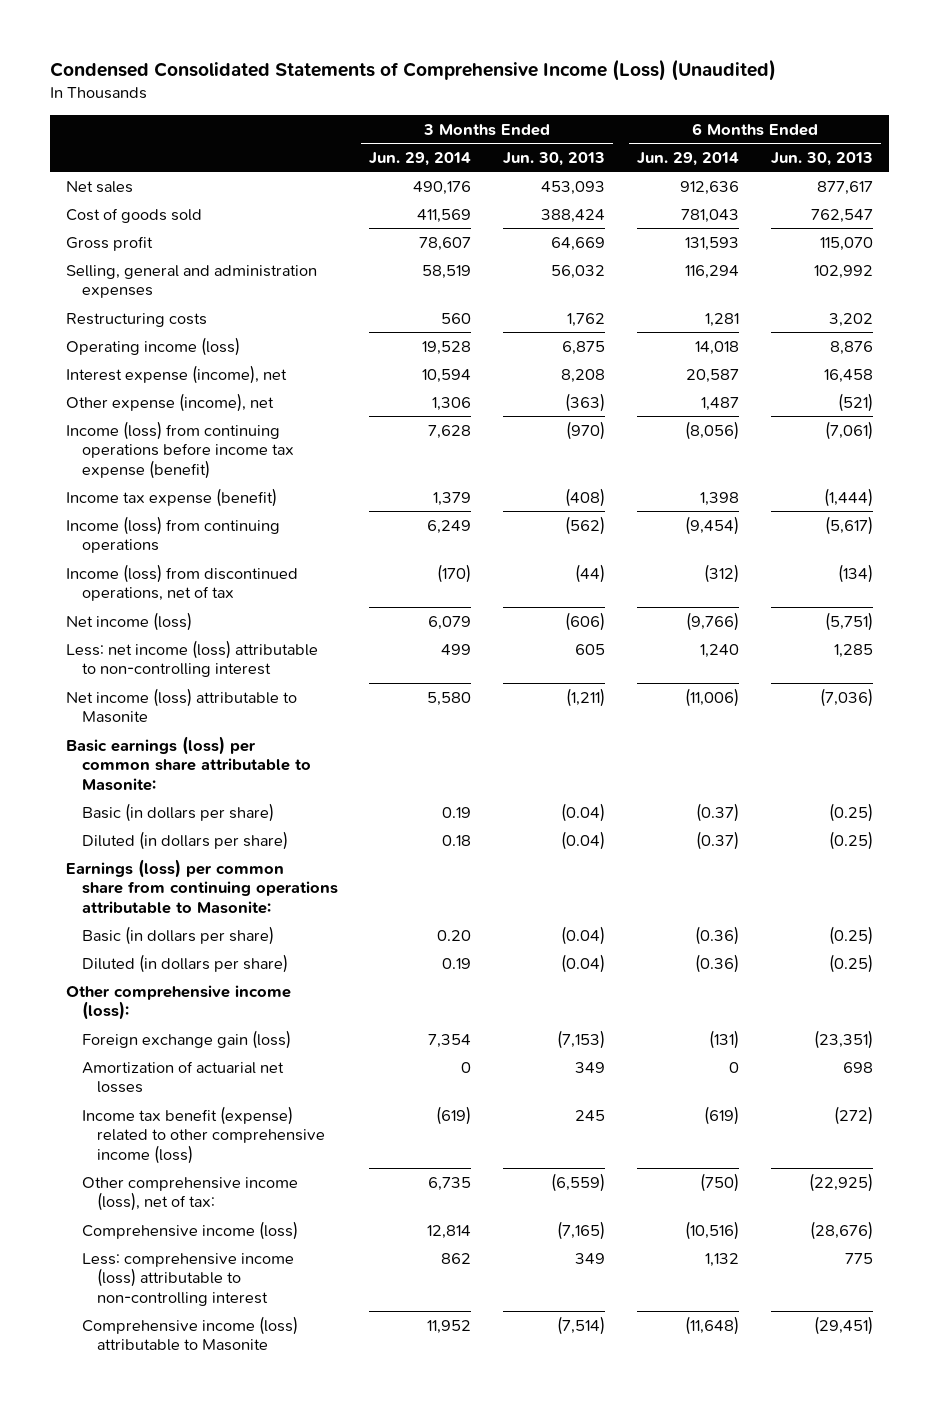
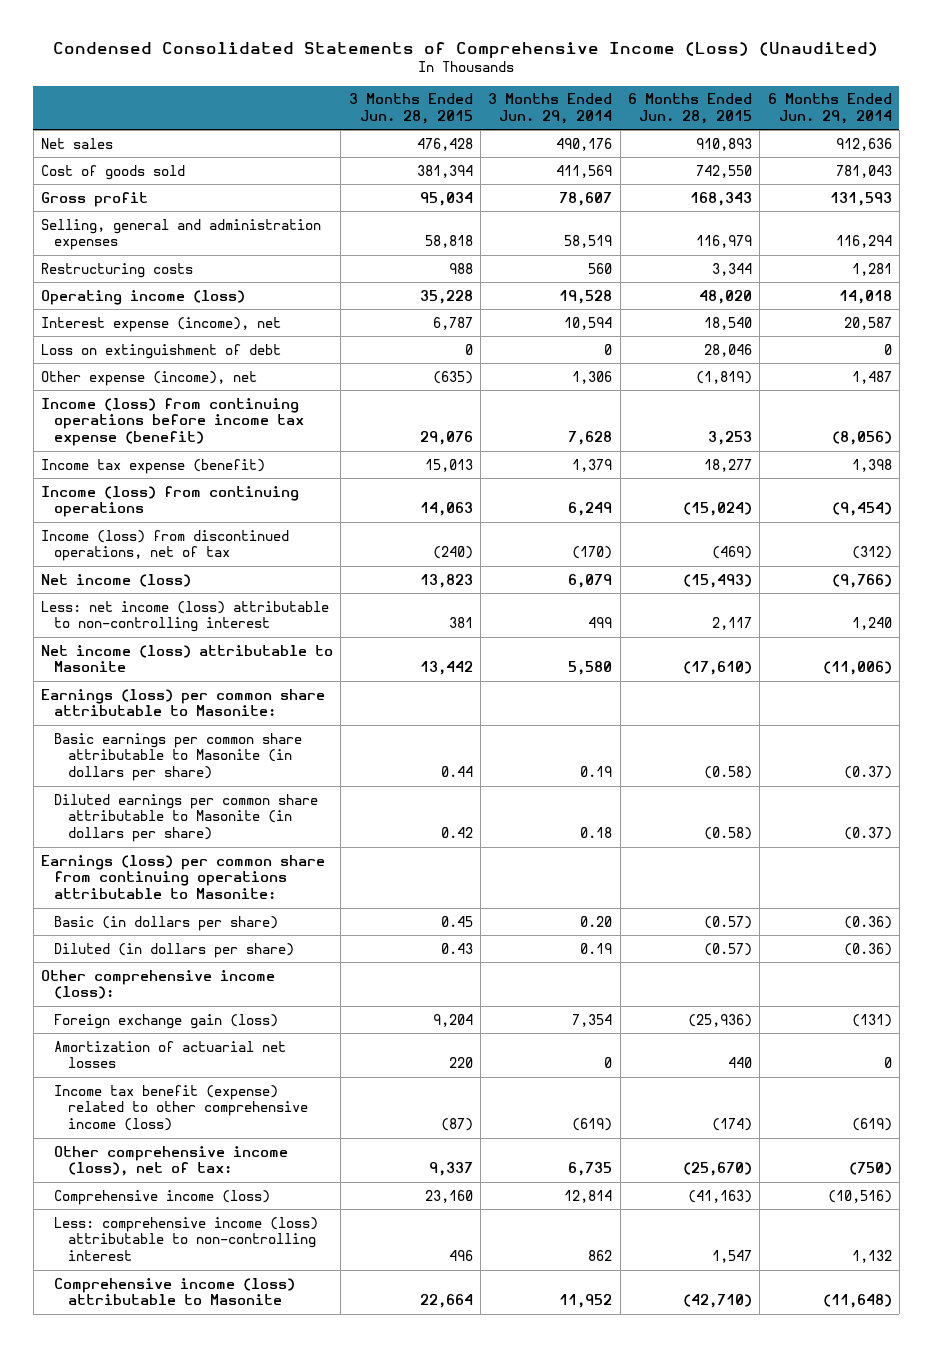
- | 3 Months Ended Jun. 29, 2014 | 3 Months Ended Jun. 30, 2013 | 6 Months Ended Jun. 29, 2014 | 6 Months Ended Jun. 30, 2013
+ | 3 Months Ended Jun. 28, 2015 | 3 Months Ended Jun. 29, 2014 | 6 Months Ended Jun. 28, 2015 | 6 Months Ended Jun. 29, 2014
+ Loss on extinguishment of debt | 0 | 0 | 28,046 | 0
- Basic earnings (loss) per common share attributable to Masonite:
- Basic (in dollars per share) | 0.19 | (0.04) | (0.37) | (0.25)
- Diluted (in dollars per share) | 0.18 | (0.04) | (0.37) | (0.25)
+ Earnings (loss) per common share attributable to Masonite:
+ Basic earnings per common share attributable to Masonite (in dollars per share) | 0.44 | 0.19 | (0.58) | (0.37)
+ Diluted earnings per common share attributable to Masonite (in dollars per share) | 0.42 | 0.18 | (0.58) | (0.37)

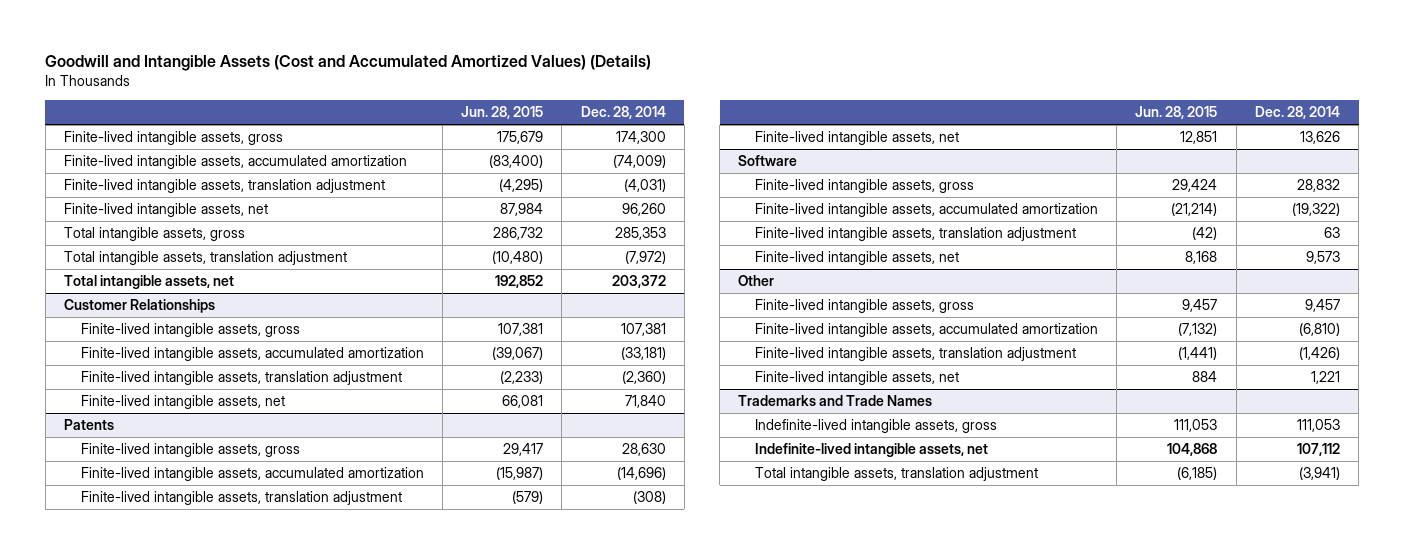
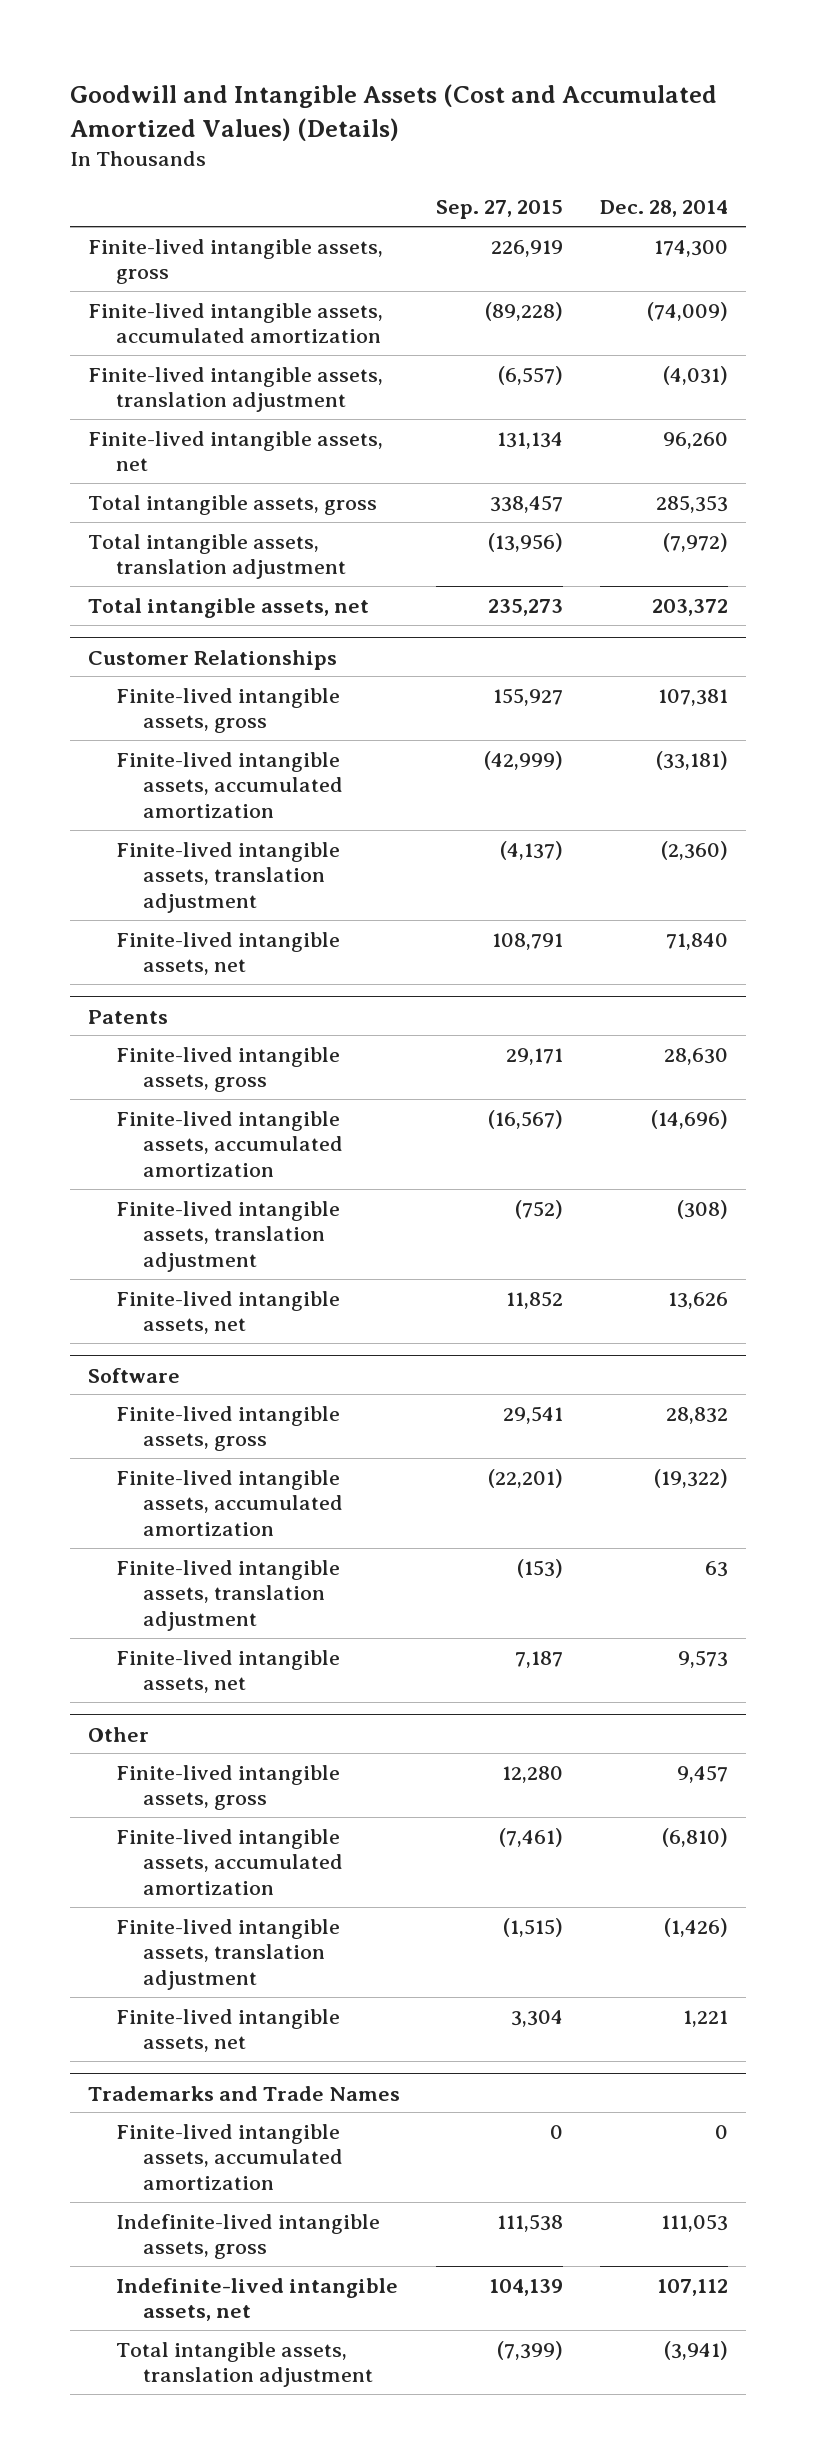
- | Jun. 28, 2015 | Dec. 28, 2014
+ | Sep. 27, 2015 | Dec. 28, 2014
@ Trademarks and Trade Names
+ Finite-lived intangible assets, accumulated amortization | 0 | 0

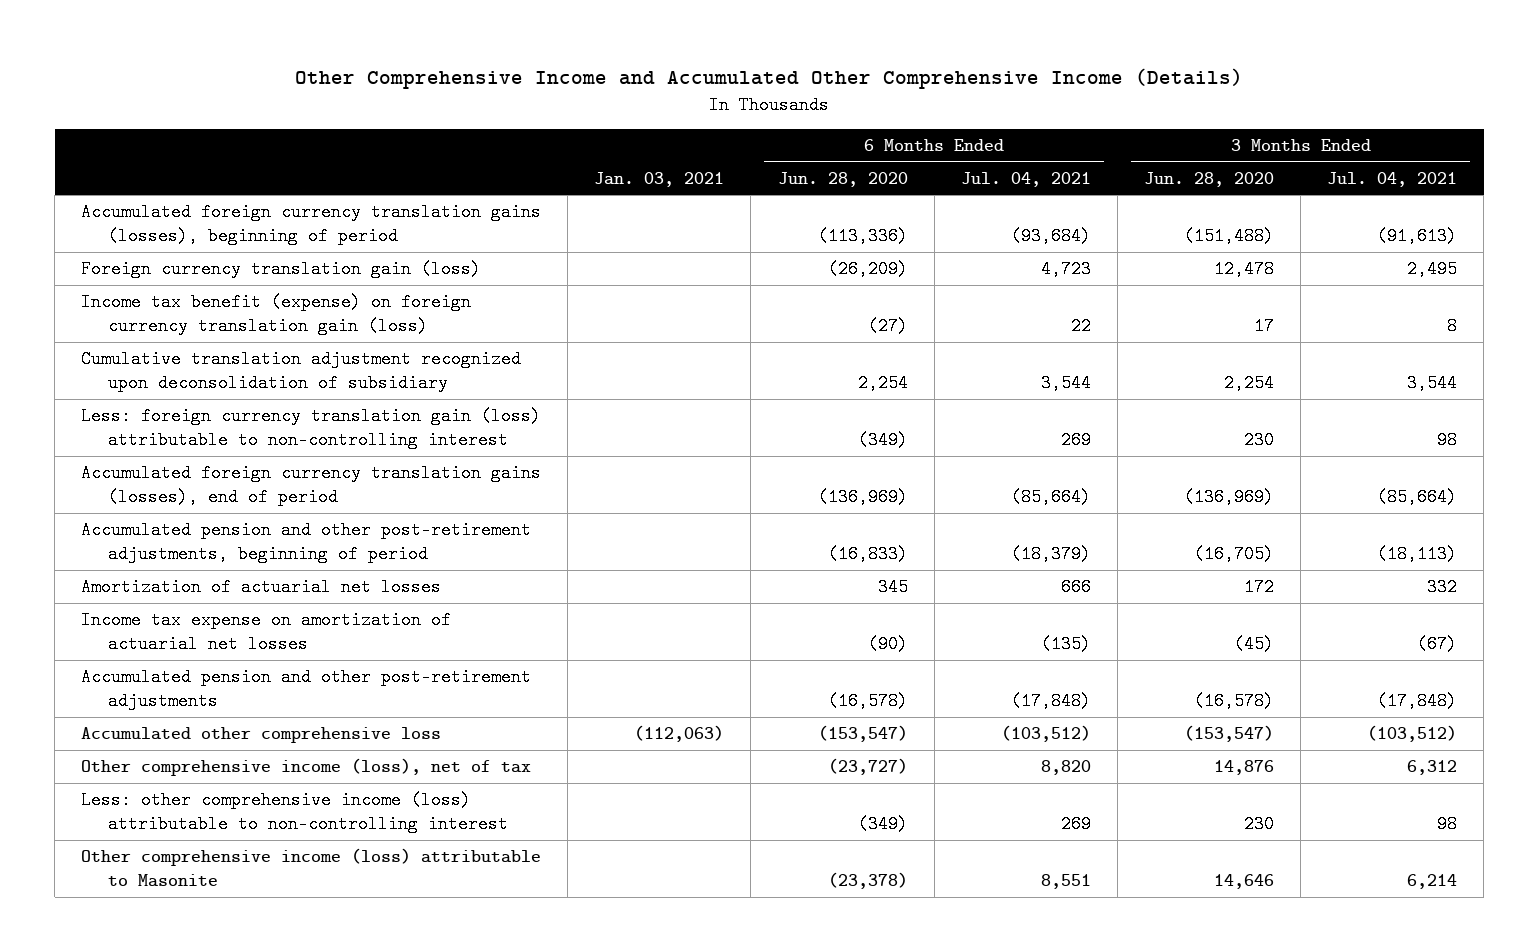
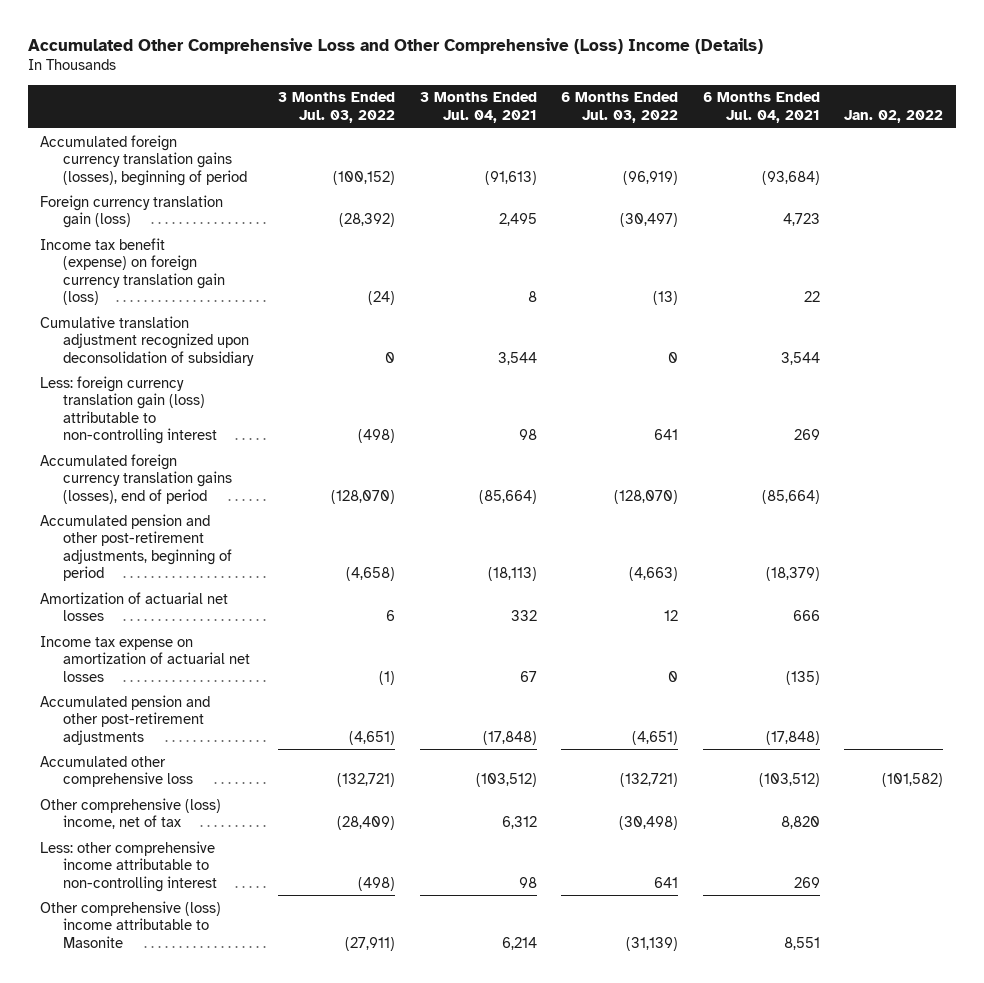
- Other Comprehensive Income and Accumulated Other Comprehensive Income (Details)
+ Accumulated Other Comprehensive Loss and Other Comprehensive (Loss) Income (Details)
- | Jan. 03, 2021 | 6 Months Ended Jun. 28, 2020 | 6 Months Ended Jul. 04, 2021 | 3 Months Ended Jun. 28, 2020 | 3 Months Ended Jul. 04, 2021
+ | 3 Months Ended Jul. 03, 2022 | 3 Months Ended Jul. 04, 2021 | 6 Months Ended Jul. 03, 2022 | 6 Months Ended Jul. 04, 2021 | Jan. 02, 2022
- Income tax expense on amortization of actuarial net losses | | (90) | (135) | (45) | (67)
+ Income tax expense on amortization of actuarial net losses | (1) | 67 | 0 | (135) |
- Other comprehensive income (loss), net of tax | | (23,727) | 8,820 | 14,876 | 6,312
- Less: other comprehensive income (loss) attributable to non-controlling interest | | (349) | 269 | 230 | 98
- Other comprehensive income (loss) attributable to Masonite | | (23,378) | 8,551 | 14,646 | 6,214
+ Other comprehensive (loss) income, net of tax | (28,409) | 6,312 | (30,498) | 8,820 |
+ Less: other comprehensive income attributable to non-controlling interest | (498) | 98 | 641 | 269 |
+ Other comprehensive (loss) income attributable to Masonite | (27,911) | 6,214 | (31,139) | 8,551 |

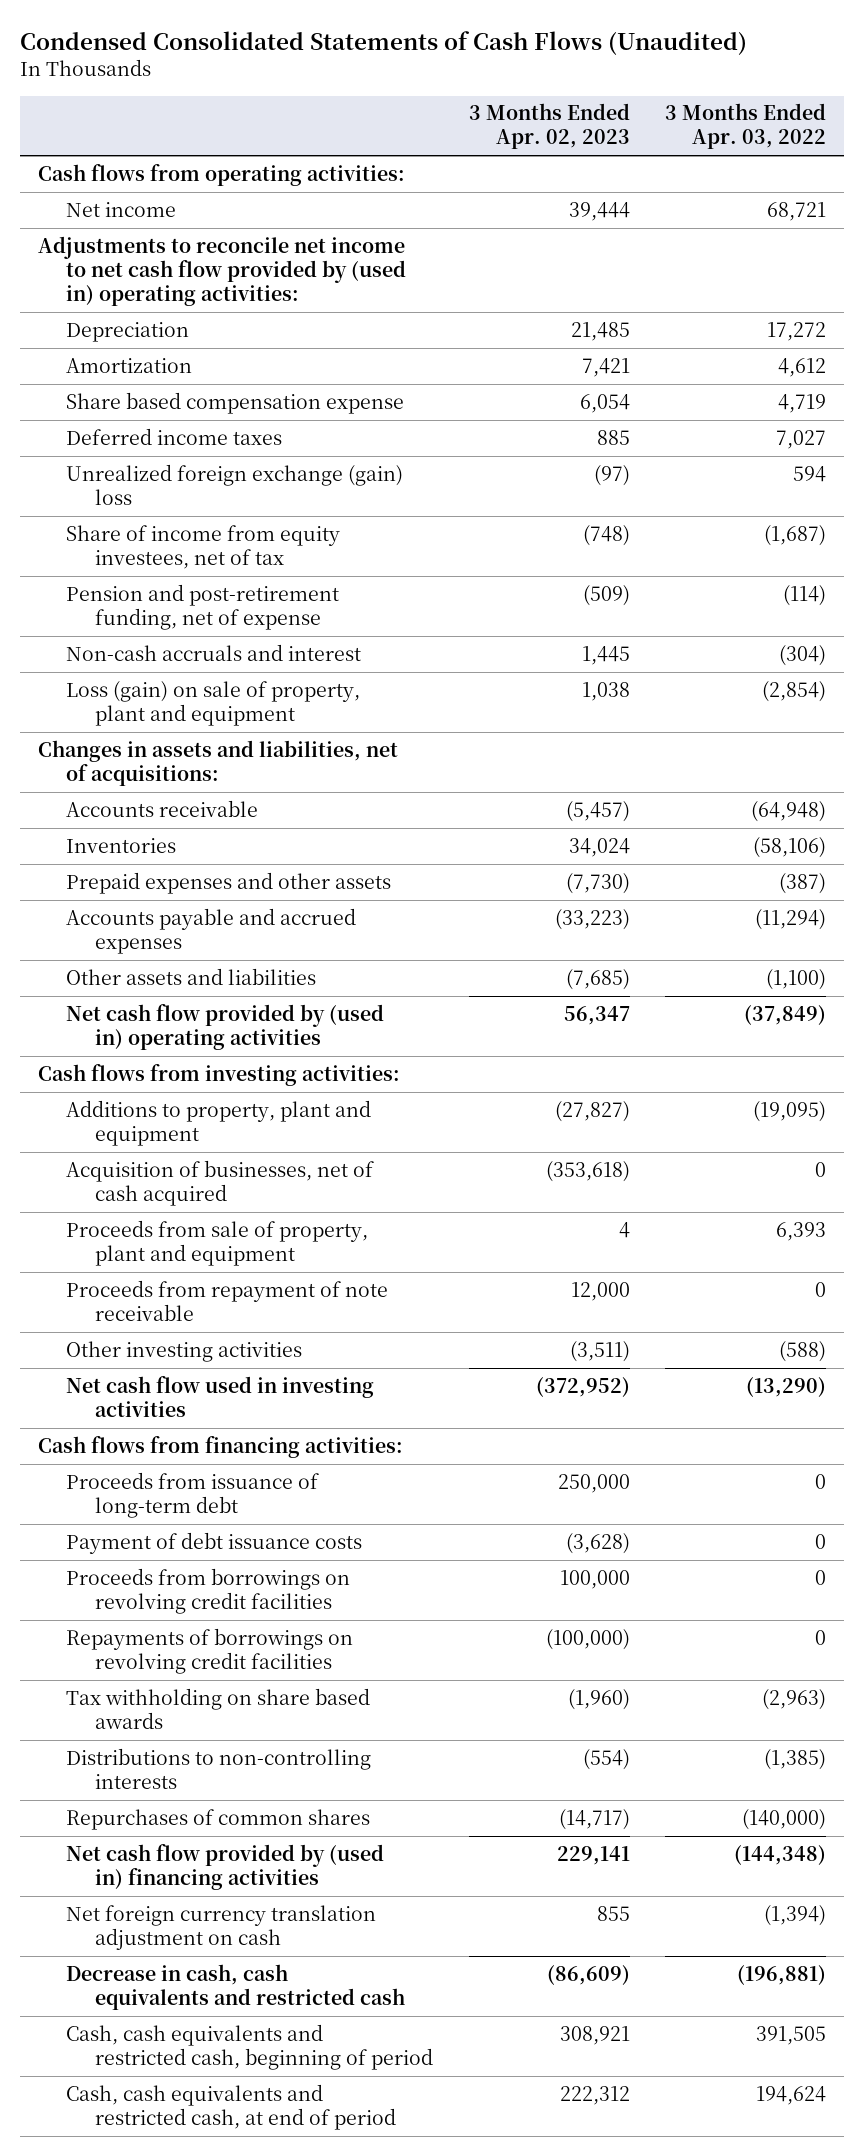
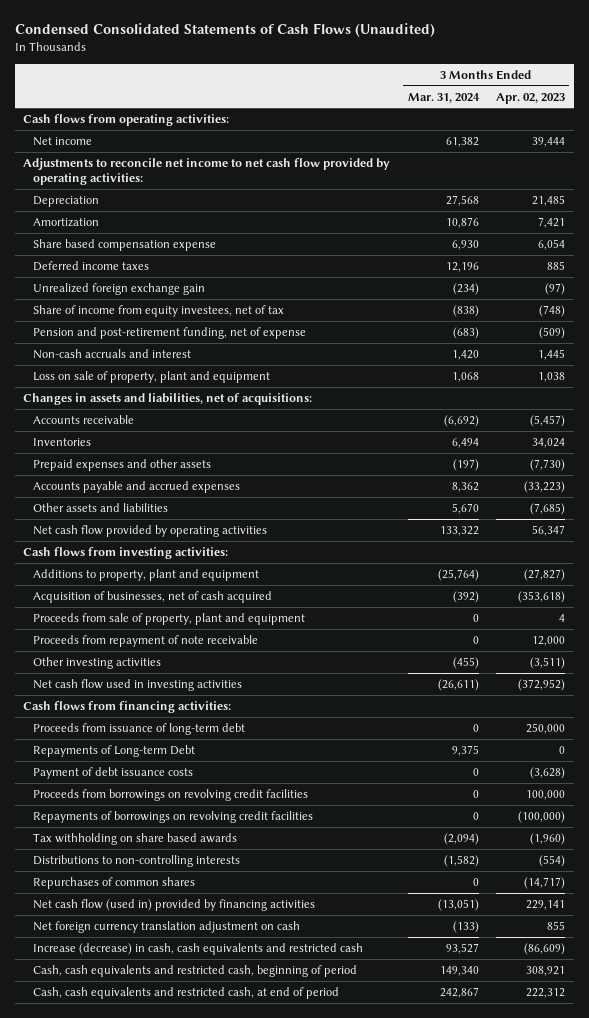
- | 3 Months Ended Apr. 02, 2023 | 3 Months Ended Apr. 03, 2022
+ | 3 Months Ended Mar. 31, 2024 | 3 Months Ended Apr. 02, 2023
- Adjustments to reconcile net income to net cash flow provided by (used in) operating activities:
+ Adjustments to reconcile net income to net cash flow provided by operating activities:
- Unrealized foreign exchange (gain) loss | (97) | 594
+ Unrealized foreign exchange gain | (234) | (97)
- Loss (gain) on sale of property, plant and equipment | 1,038 | (2,854)
+ Loss on sale of property, plant and equipment | 1,068 | 1,038
- Net cash flow provided by (used in) operating activities | 56,347 | (37,849)
+ Net cash flow provided by operating activities | 133,322 | 56,347
+ Repayments of Long-term Debt | 9,375 | 0
- Net cash flow provided by (used in) financing activities | 229,141 | (144,348)
+ Net cash flow (used in) provided by financing activities | (13,051) | 229,141
- Decrease in cash, cash equivalents and restricted cash | (86,609) | (196,881)
+ Increase (decrease) in cash, cash equivalents and restricted cash | 93,527 | (86,609)

